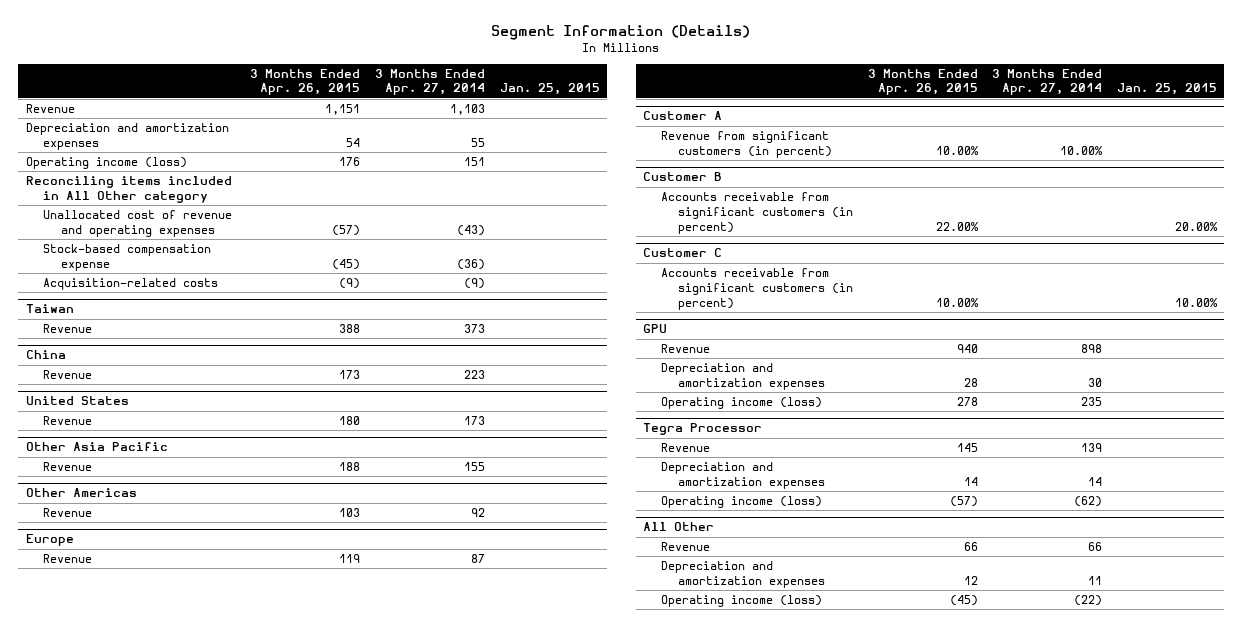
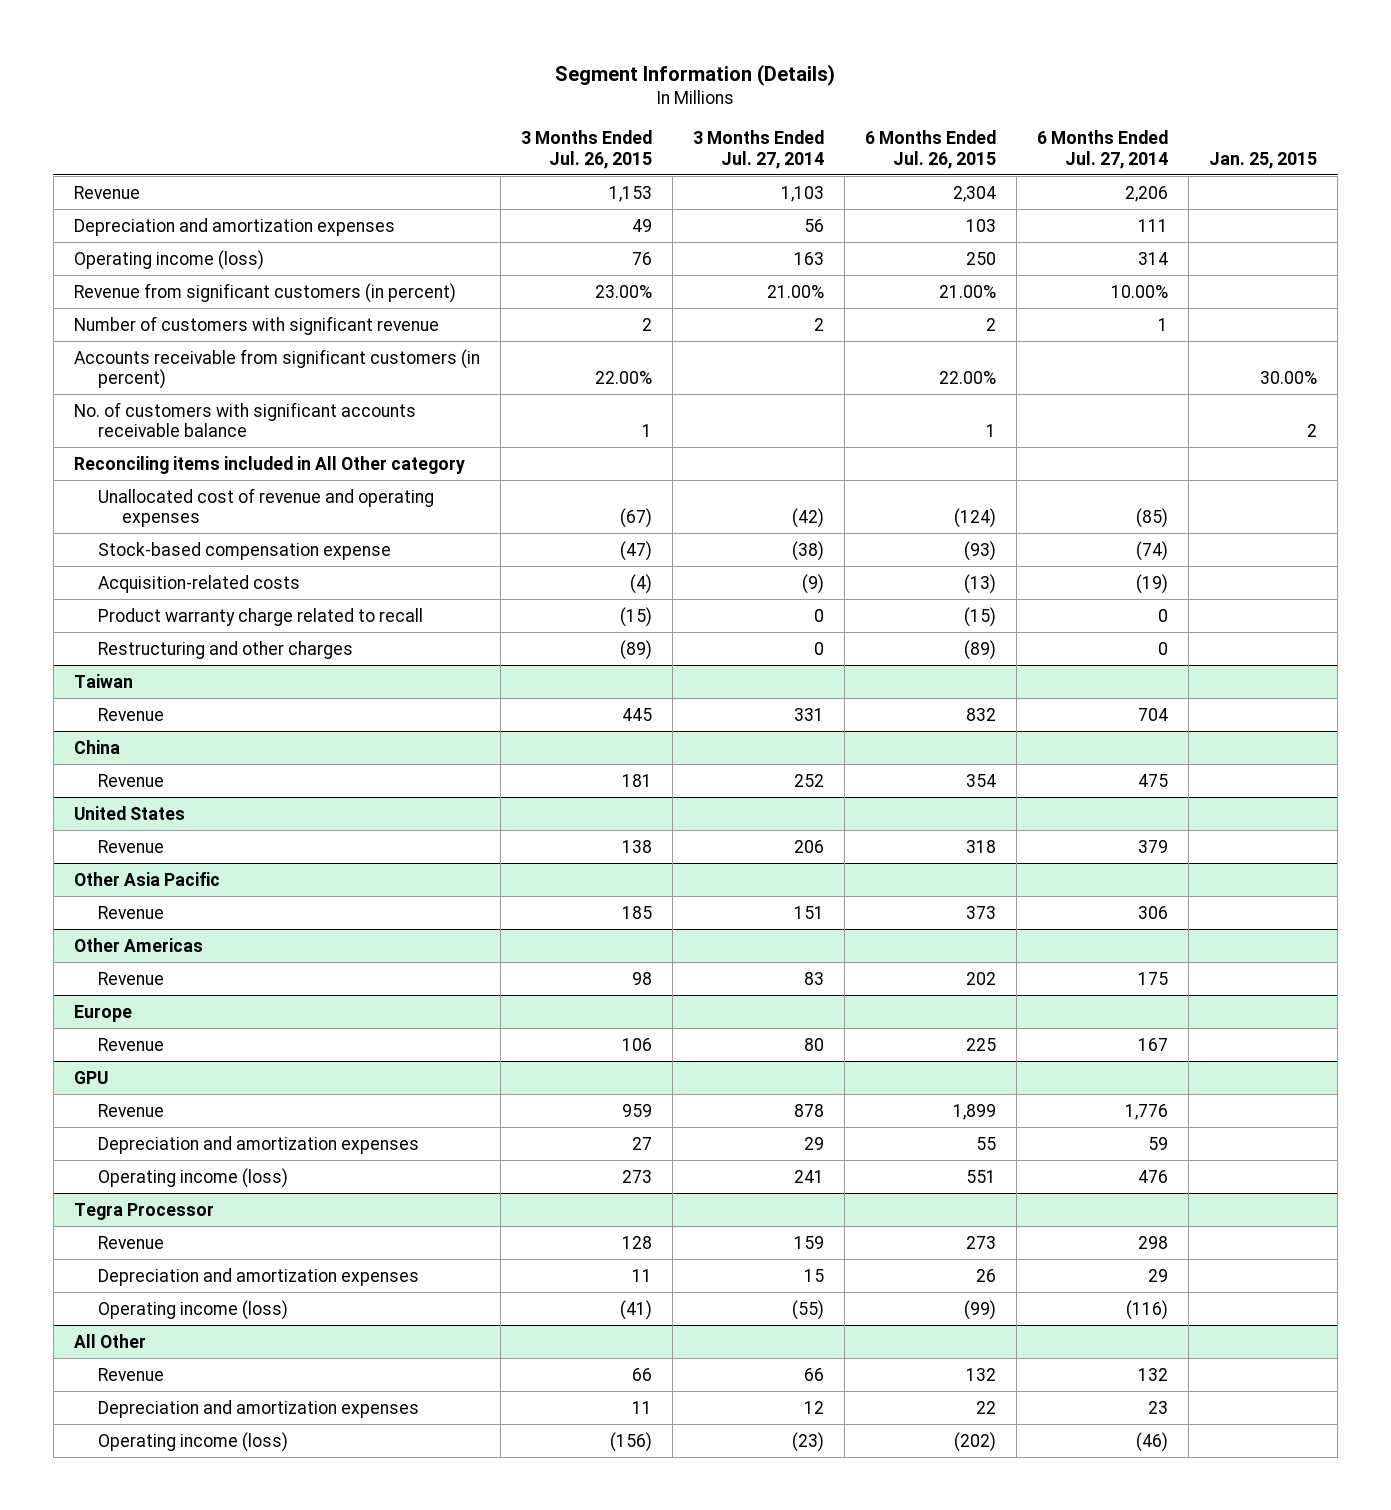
- | 3 Months Ended Apr. 26, 2015 | 3 Months Ended Apr. 27, 2014 | Jan. 25, 2015
+ | 3 Months Ended Jul. 26, 2015 | 3 Months Ended Jul. 27, 2014 | 6 Months Ended Jul. 26, 2015 | 6 Months Ended Jul. 27, 2014 | Jan. 25, 2015
+ Revenue from significant customers (in percent) | 23.00% | 21.00% | 21.00% | 10.00% |
+ Number of customers with significant revenue | 2 | 2 | 2 | 1 |
+ Accounts receivable from significant customers (in percent) | 22.00% | | 22.00% | | 30.00%
+ No. of customers with significant accounts receivable balance | 1 | | 1 | | 2
+ Product warranty charge related to recall | (15) | 0 | (15) | 0 |
+ Restructuring and other charges | (89) | 0 | (89) | 0 |
- Customer A
- Revenue from significant customers (in percent) | 10.00% | 10.00% |
- Customer B
- Accounts receivable from significant customers (in percent) | 22.00% | | 20.00%
- Customer C
- Accounts receivable from significant customers (in percent) | 10.00% | | 10.00%

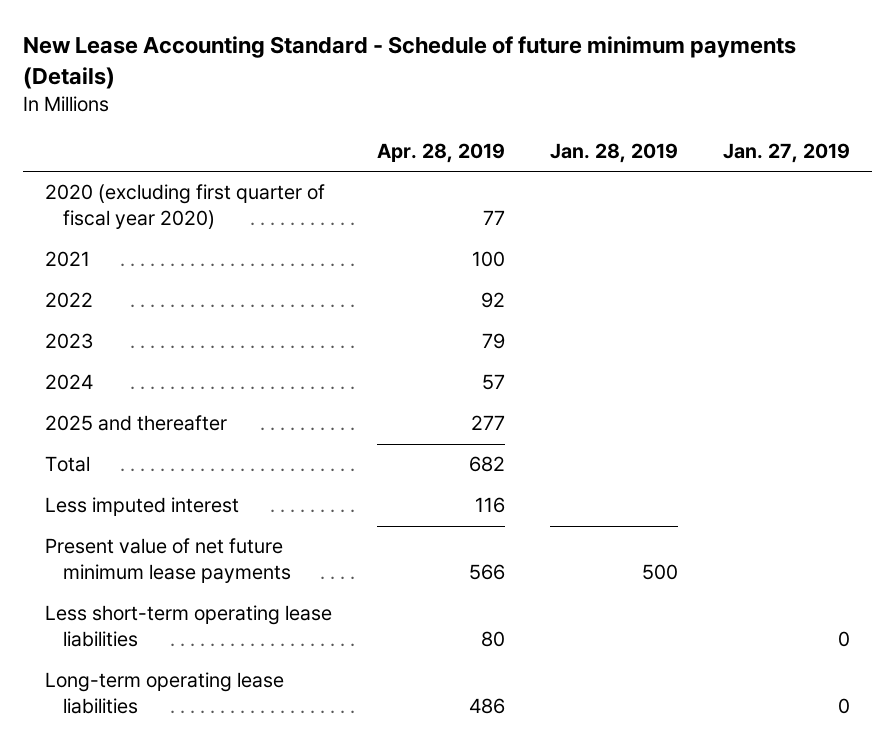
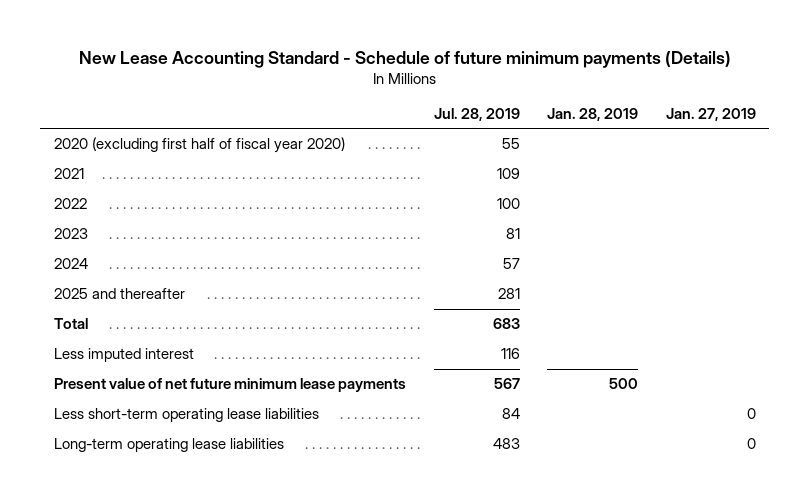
- | Apr. 28, 2019 | Jan. 28, 2019 | Jan. 27, 2019
+ | Jul. 28, 2019 | Jan. 28, 2019 | Jan. 27, 2019
- 2020 (excluding first quarter of fiscal year 2020) | 77 | |
+ 2020 (excluding first half of fiscal year 2020) | 55 | |

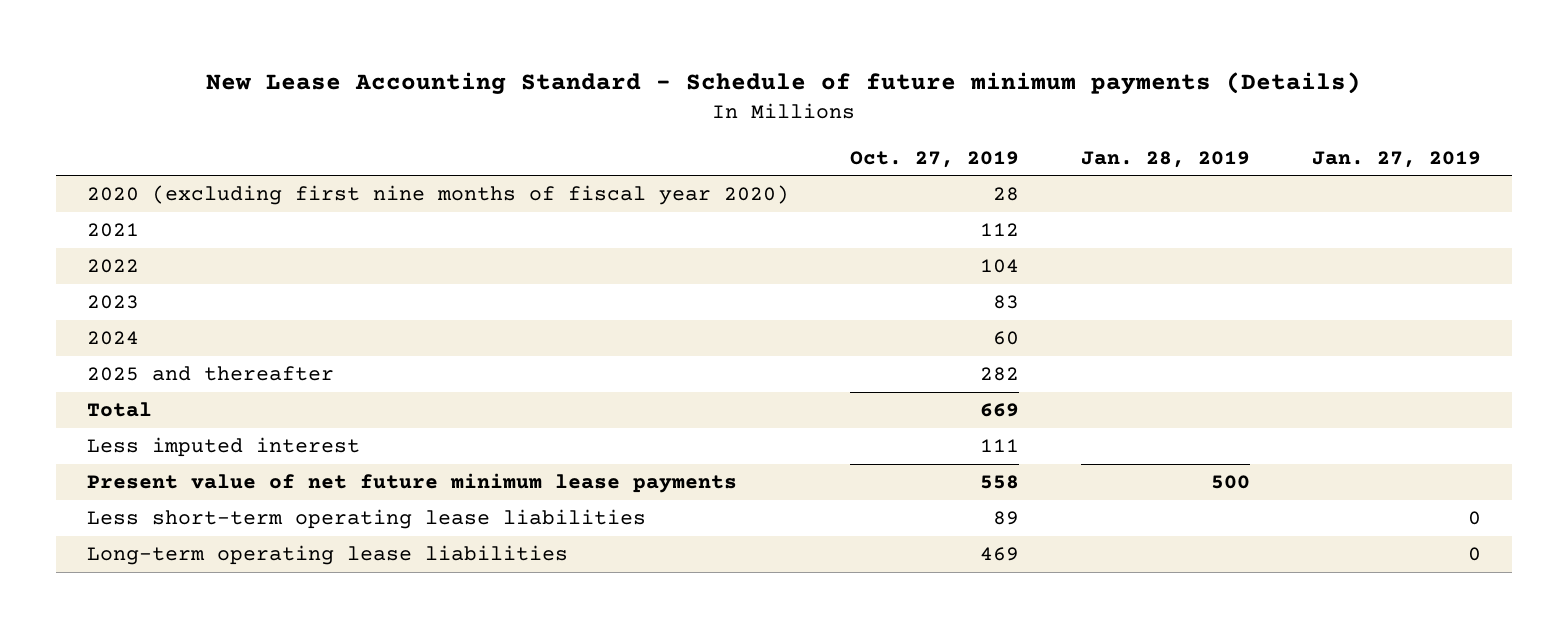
- | Jul. 28, 2019 | Jan. 28, 2019 | Jan. 27, 2019
+ | Oct. 27, 2019 | Jan. 28, 2019 | Jan. 27, 2019
- 2020 (excluding first half of fiscal year 2020) | 55 | |
+ 2020 (excluding first nine months of fiscal year 2020) | 28 | |

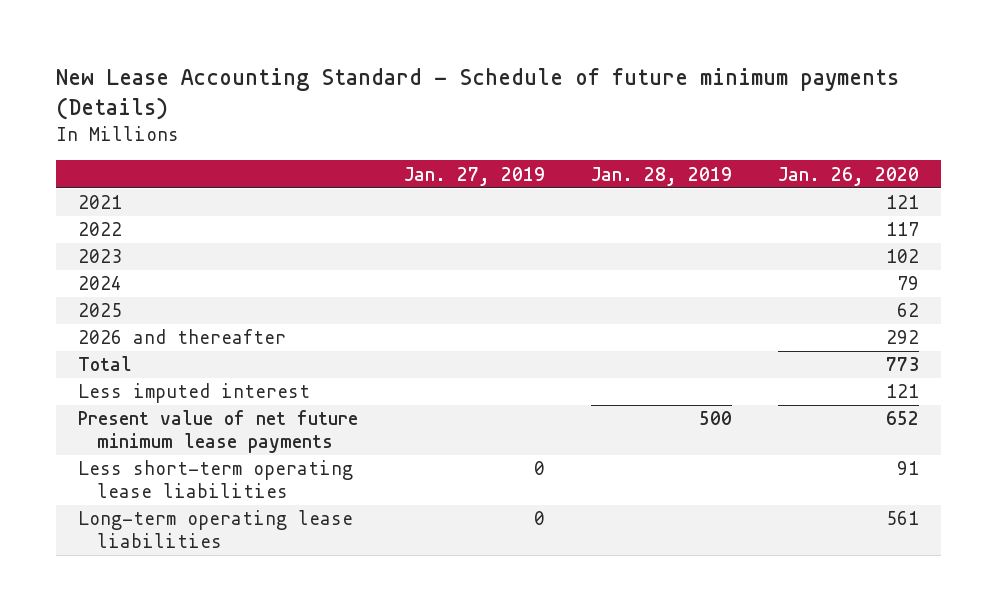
- | Oct. 27, 2019 | Jan. 28, 2019 | Jan. 27, 2019
+ | Jan. 27, 2019 | Jan. 28, 2019 | Jan. 26, 2020
- 2020 (excluding first nine months of fiscal year 2020) | 28 | |
- 2025 and thereafter | 282 | |
+ 2025 | | | 62
+ 2026 and thereafter | | | 292

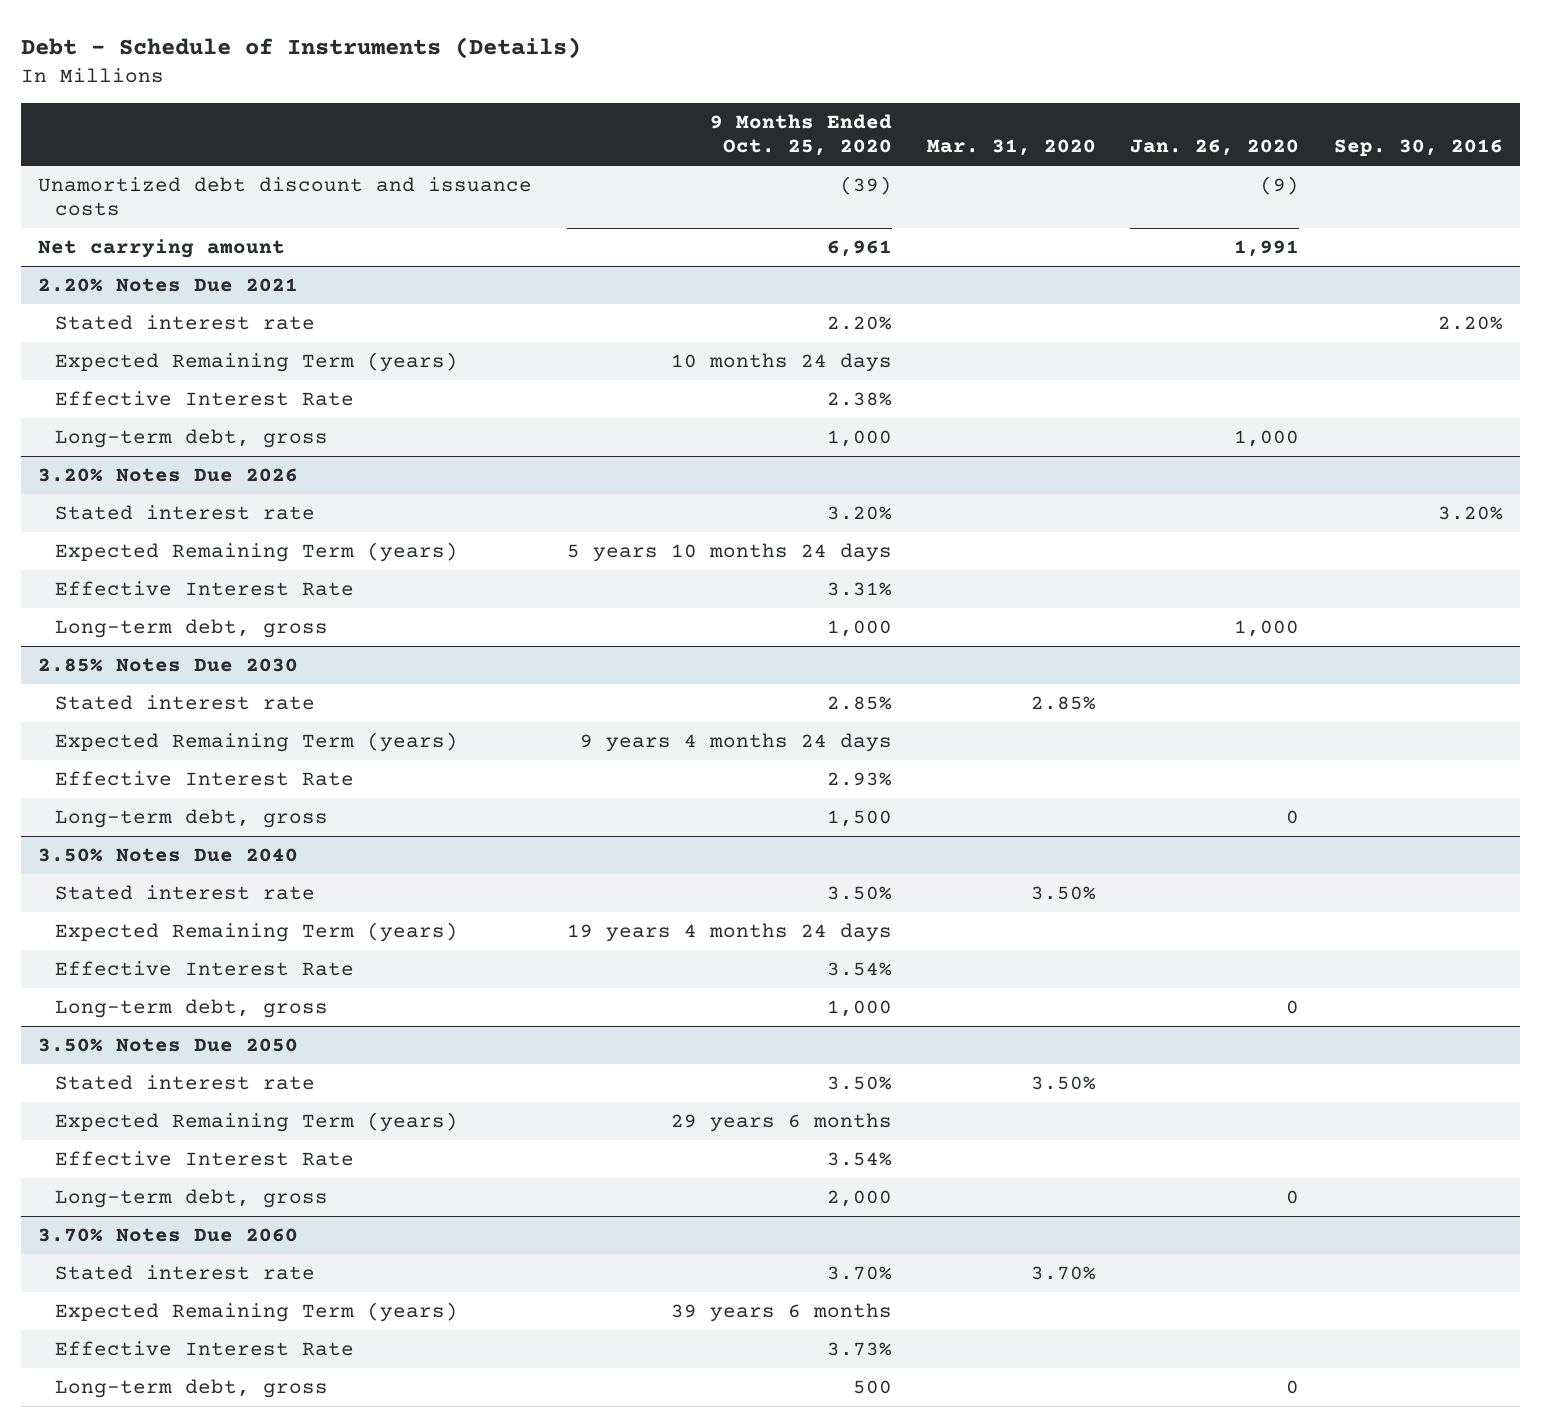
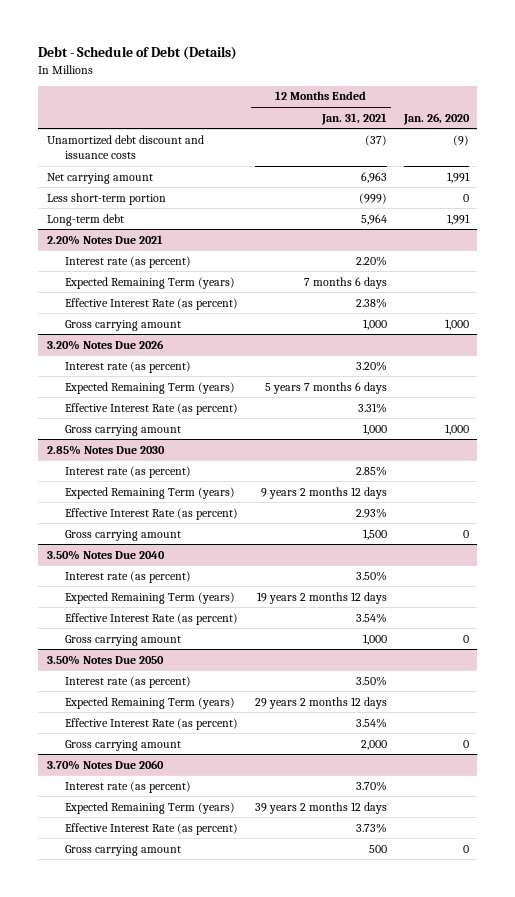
- Debt - Schedule of Instruments (Details)
+ Debt - Schedule of Debt (Details)
- | 9 Months Ended Oct. 25, 2020 | Mar. 31, 2020 | Jan. 26, 2020 | Sep. 30, 2016
+ | 12 Months Ended Jan. 31, 2021 | Jan. 26, 2020
+ Less short-term portion | (999) | 0
+ Long-term debt | 5,964 | 1,991
@ 2.20% Notes Due 2021
- Stated interest rate | 2.20% | | | 2.20%
+ Interest rate (as percent) | 2.20% |
- Effective Interest Rate | 2.38% | | |
- Long-term debt, gross | 1,000 | | 1,000 |
+ Effective Interest Rate (as percent) | 2.38% |
+ Gross carrying amount | 1,000 | 1,000
@ 3.20% Notes Due 2026
- Stated interest rate | 3.20% | | | 3.20%
+ Interest rate (as percent) | 3.20% |
- Effective Interest Rate | 3.31% | | |
- Long-term debt, gross | 1,000 | | 1,000 |
+ Effective Interest Rate (as percent) | 3.31% |
+ Gross carrying amount | 1,000 | 1,000
@ 2.85% Notes Due 2030
- Stated interest rate | 2.85% | 2.85% | |
+ Interest rate (as percent) | 2.85% |
- Effective Interest Rate | 2.93% | | |
- Long-term debt, gross | 1,500 | | 0 |
+ Effective Interest Rate (as percent) | 2.93% |
+ Gross carrying amount | 1,500 | 0
@ 3.50% Notes Due 2040
- Stated interest rate | 3.50% | 3.50% | |
+ Interest rate (as percent) | 3.50% |
- Effective Interest Rate | 3.54% | | |
- Long-term debt, gross | 1,000 | | 0 |
+ Effective Interest Rate (as percent) | 3.54% |
+ Gross carrying amount | 1,000 | 0
@ 3.50% Notes Due 2050
- Stated interest rate | 3.50% | 3.50% | |
+ Interest rate (as percent) | 3.50% |
- Effective Interest Rate | 3.54% | | |
- Long-term debt, gross | 2,000 | | 0 |
+ Effective Interest Rate (as percent) | 3.54% |
+ Gross carrying amount | 2,000 | 0
@ 3.70% Notes Due 2060
- Stated interest rate | 3.70% | 3.70% | |
+ Interest rate (as percent) | 3.70% |
- Effective Interest Rate | 3.73% | | |
- Long-term debt, gross | 500 | | 0 |
+ Effective Interest Rate (as percent) | 3.73% |
+ Gross carrying amount | 500 | 0

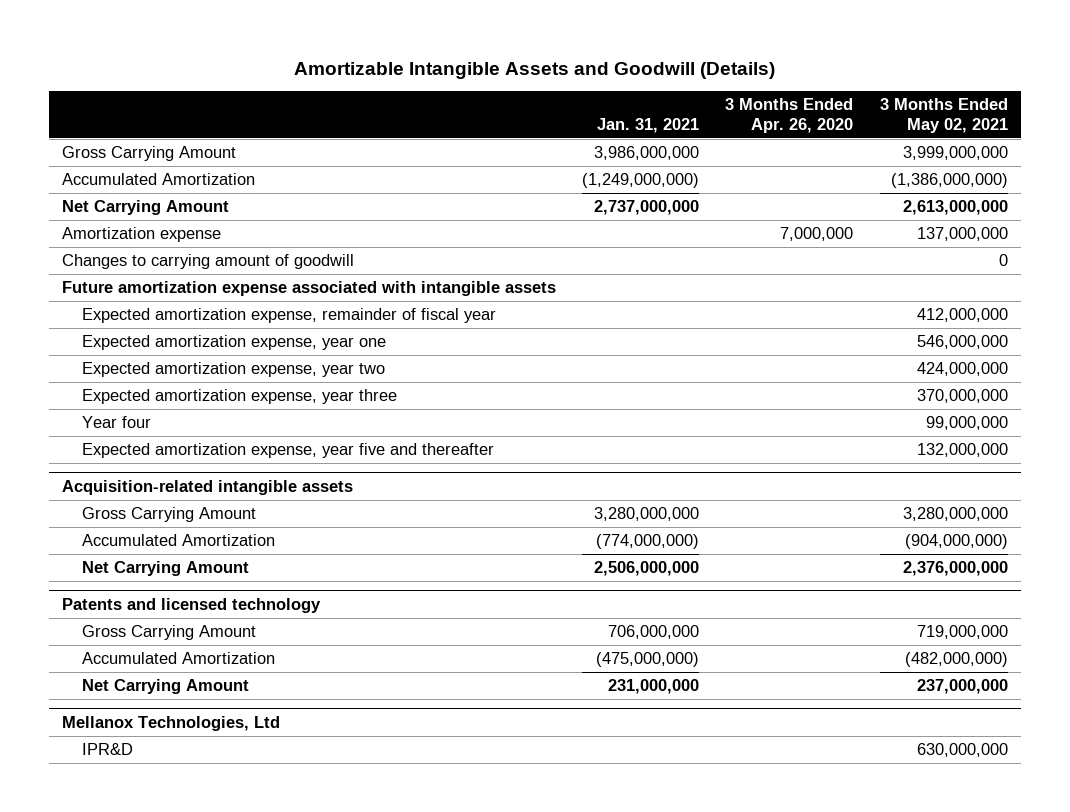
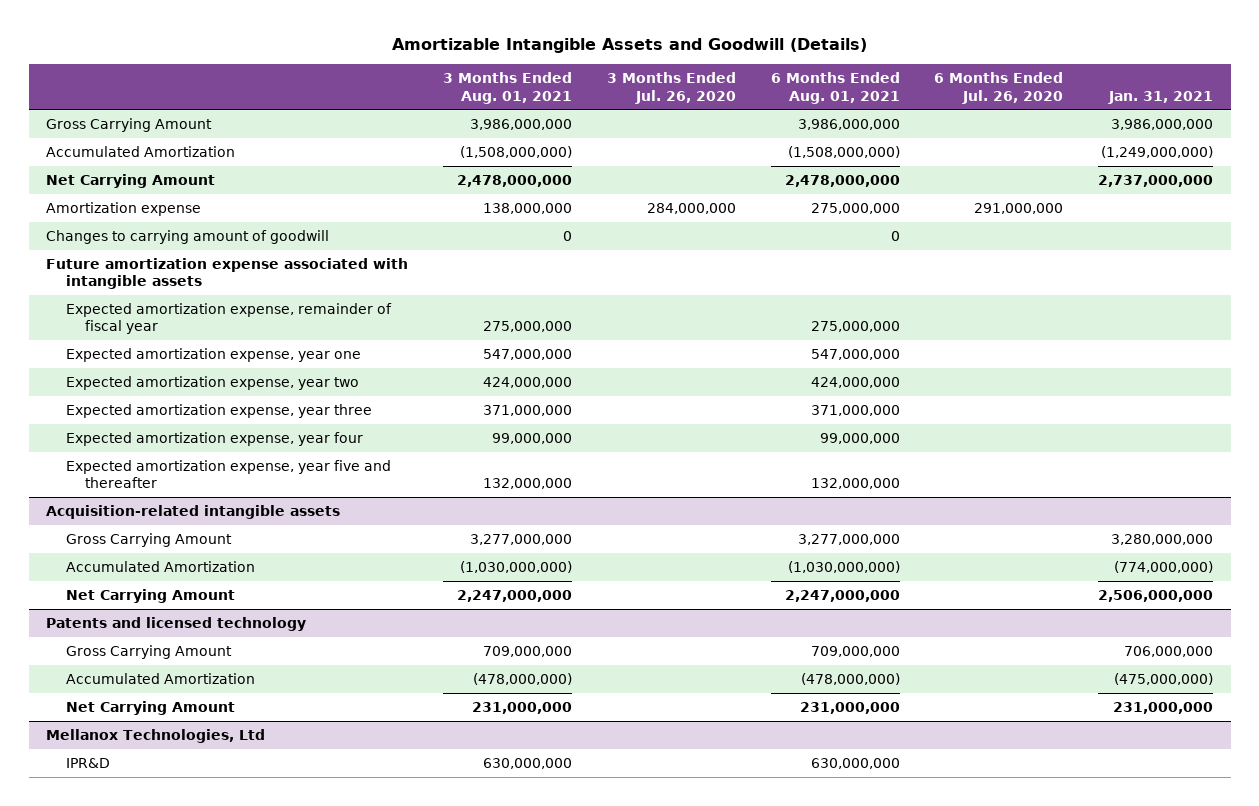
- | Jan. 31, 2021 | 3 Months Ended Apr. 26, 2020 | 3 Months Ended May 02, 2021
+ | 3 Months Ended Aug. 01, 2021 | 3 Months Ended Jul. 26, 2020 | 6 Months Ended Aug. 01, 2021 | 6 Months Ended Jul. 26, 2020 | Jan. 31, 2021
- Year four | | | 99,000,000
+ Expected amortization expense, year four | 99,000,000 | | 99,000,000 | |

